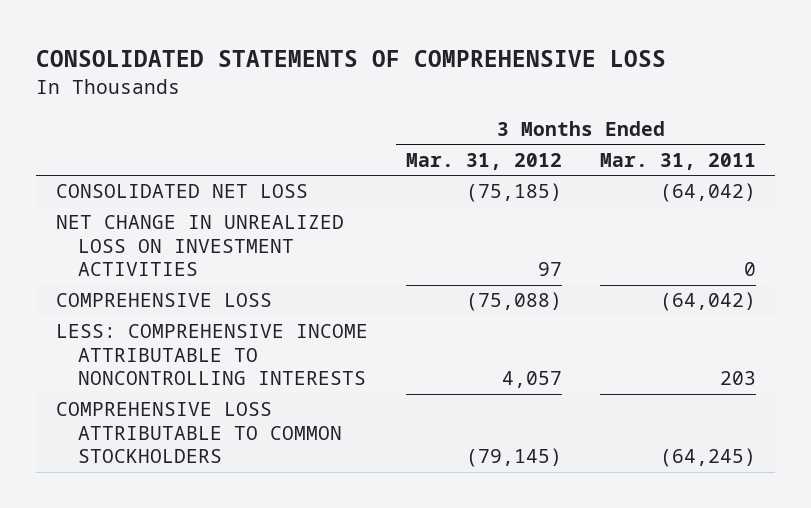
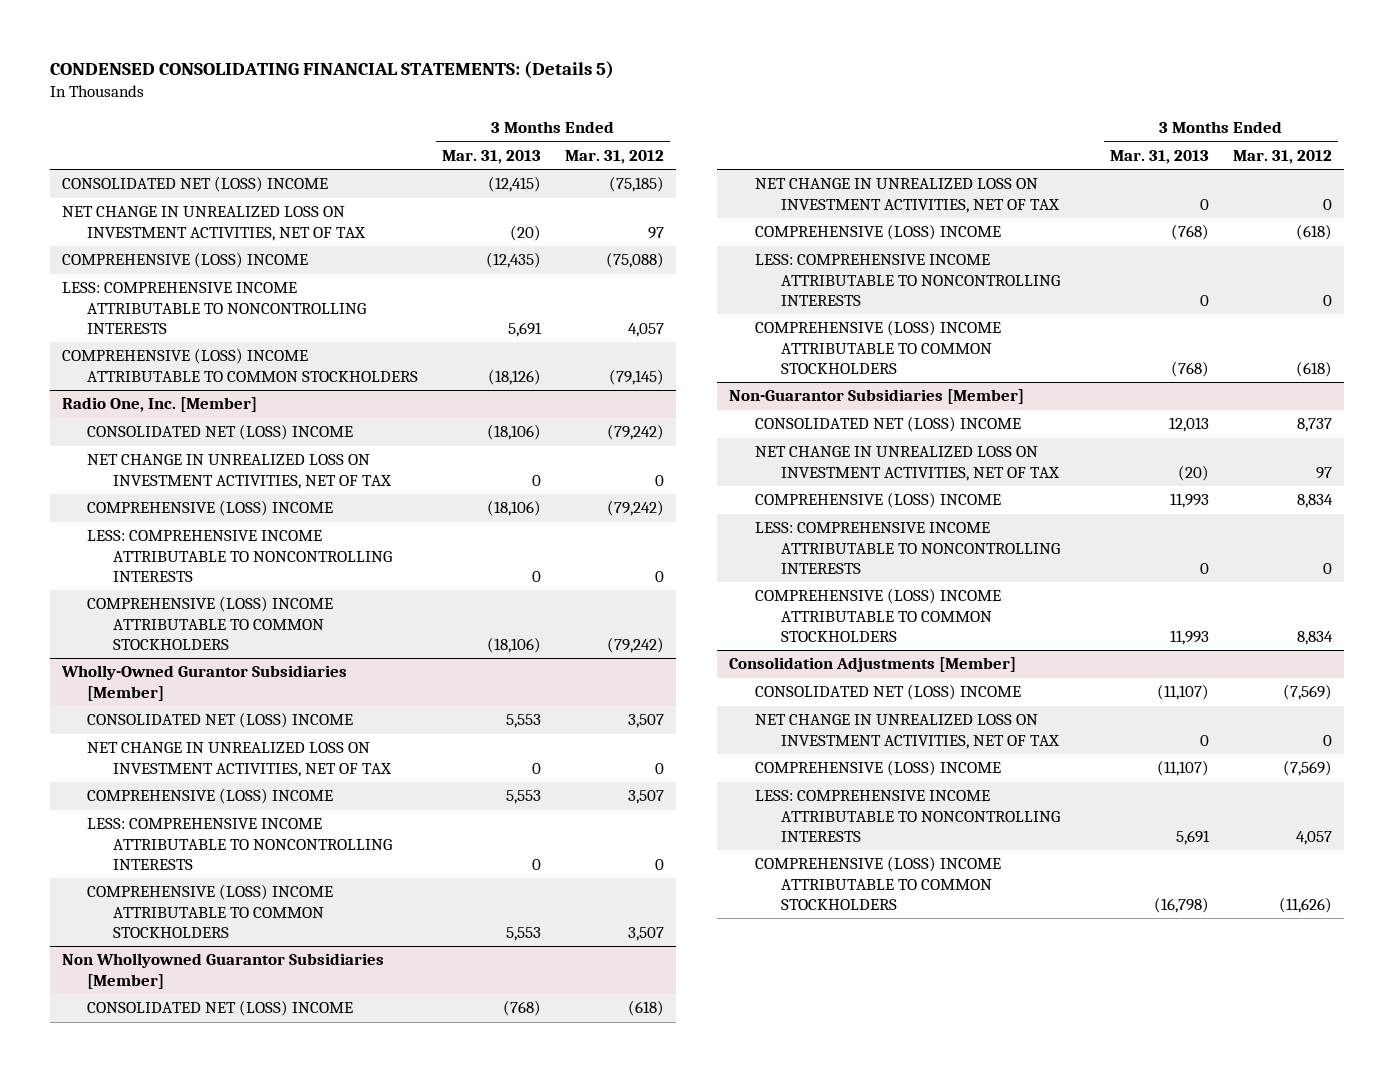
- CONSOLIDATED STATEMENTS OF COMPREHENSIVE LOSS
+ CONDENSED CONSOLIDATING FINANCIAL STATEMENTS: (Details 5)
- | 3 Months Ended Mar. 31, 2012 | 3 Months Ended Mar. 31, 2011
+ | 3 Months Ended Mar. 31, 2013 | 3 Months Ended Mar. 31, 2012
- CONSOLIDATED NET LOSS | (75,185) | (64,042)
- NET CHANGE IN UNREALIZED LOSS ON INVESTMENT ACTIVITIES | 97 | 0
- COMPREHENSIVE LOSS | (75,088) | (64,042)
+ CONSOLIDATED NET (LOSS) INCOME | (12,415) | (75,185)
+ NET CHANGE IN UNREALIZED LOSS ON INVESTMENT ACTIVITIES, NET OF TAX | (20) | 97
+ COMPREHENSIVE (LOSS) INCOME | (12,435) | (75,088)
- COMPREHENSIVE LOSS ATTRIBUTABLE TO COMMON STOCKHOLDERS | (79,145) | (64,245)
+ COMPREHENSIVE (LOSS) INCOME ATTRIBUTABLE TO COMMON STOCKHOLDERS | (18,126) | (79,145)
+ Radio One, Inc. [Member]
+ CONSOLIDATED NET (LOSS) INCOME | (18,106) | (79,242)
+ NET CHANGE IN UNREALIZED LOSS ON INVESTMENT ACTIVITIES, NET OF TAX | 0 | 0
+ COMPREHENSIVE (LOSS) INCOME | (18,106) | (79,242)
+ LESS: COMPREHENSIVE INCOME ATTRIBUTABLE TO NONCONTROLLING INTERESTS | 0 | 0
+ COMPREHENSIVE (LOSS) INCOME ATTRIBUTABLE TO COMMON STOCKHOLDERS | (18,106) | (79,242)
+ Wholly-Owned Gurantor Subsidiaries [Member]
+ CONSOLIDATED NET (LOSS) INCOME | 5,553 | 3,507
+ NET CHANGE IN UNREALIZED LOSS ON INVESTMENT ACTIVITIES, NET OF TAX | 0 | 0
+ COMPREHENSIVE (LOSS) INCOME | 5,553 | 3,507
+ LESS: COMPREHENSIVE INCOME ATTRIBUTABLE TO NONCONTROLLING INTERESTS | 0 | 0
+ COMPREHENSIVE (LOSS) INCOME ATTRIBUTABLE TO COMMON STOCKHOLDERS | 5,553 | 3,507
+ Non Whollyowned Guarantor Subsidiaries [Member]
+ CONSOLIDATED NET (LOSS) INCOME | (768) | (618)
+ NET CHANGE IN UNREALIZED LOSS ON INVESTMENT ACTIVITIES, NET OF TAX | 0 | 0
+ COMPREHENSIVE (LOSS) INCOME | (768) | (618)
+ LESS: COMPREHENSIVE INCOME ATTRIBUTABLE TO NONCONTROLLING INTERESTS | 0 | 0
+ COMPREHENSIVE (LOSS) INCOME ATTRIBUTABLE TO COMMON STOCKHOLDERS | (768) | (618)
+ Non-Guarantor Subsidiaries [Member]
+ CONSOLIDATED NET (LOSS) INCOME | 12,013 | 8,737
+ NET CHANGE IN UNREALIZED LOSS ON INVESTMENT ACTIVITIES, NET OF TAX | (20) | 97
+ COMPREHENSIVE (LOSS) INCOME | 11,993 | 8,834
+ LESS: COMPREHENSIVE INCOME ATTRIBUTABLE TO NONCONTROLLING INTERESTS | 0 | 0
+ COMPREHENSIVE (LOSS) INCOME ATTRIBUTABLE TO COMMON STOCKHOLDERS | 11,993 | 8,834
+ Consolidation Adjustments [Member]
+ CONSOLIDATED NET (LOSS) INCOME | (11,107) | (7,569)
+ NET CHANGE IN UNREALIZED LOSS ON INVESTMENT ACTIVITIES, NET OF TAX | 0 | 0
+ COMPREHENSIVE (LOSS) INCOME | (11,107) | (7,569)
+ LESS: COMPREHENSIVE INCOME ATTRIBUTABLE TO NONCONTROLLING INTERESTS | 5,691 | 4,057
+ COMPREHENSIVE (LOSS) INCOME ATTRIBUTABLE TO COMMON STOCKHOLDERS | (16,798) | (11,626)

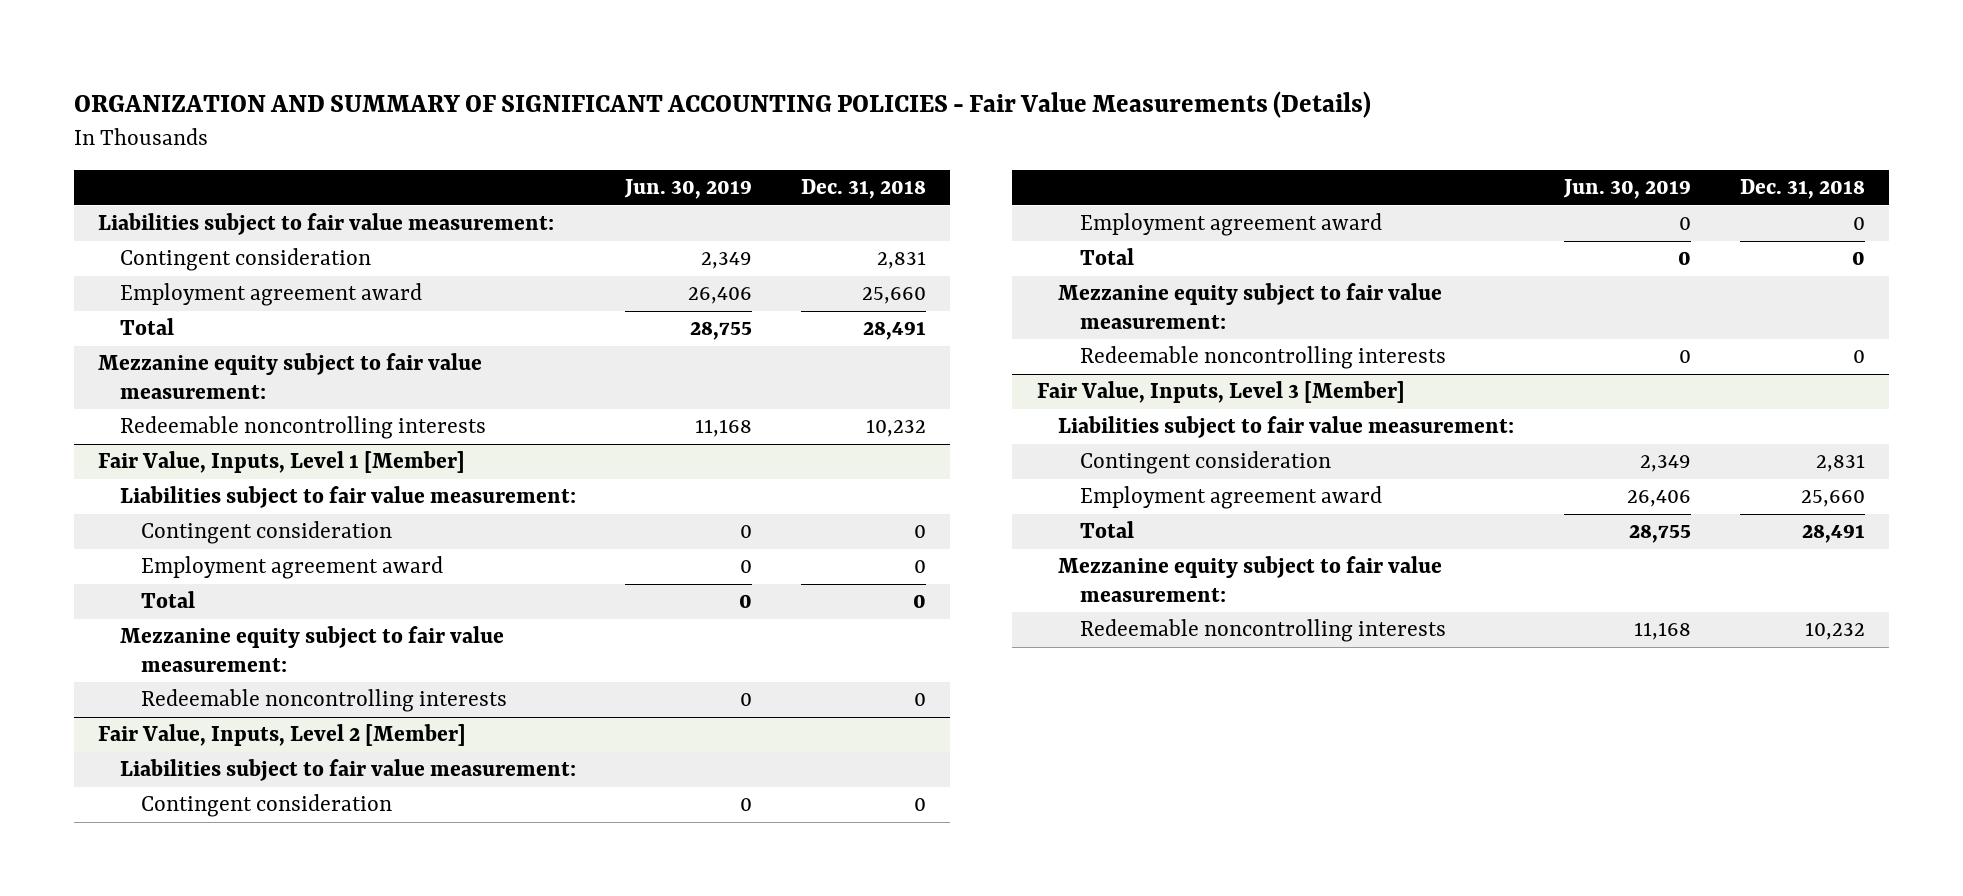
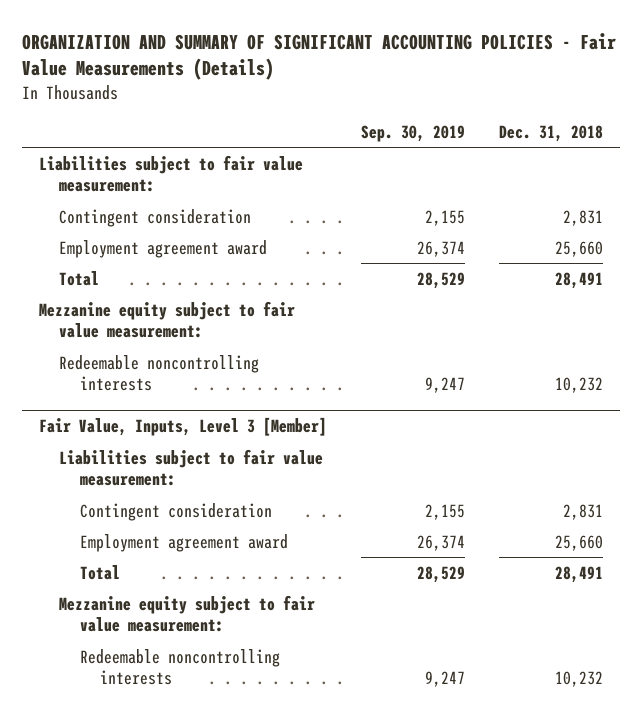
- | Jun. 30, 2019 | Dec. 31, 2018
+ | Sep. 30, 2019 | Dec. 31, 2018
- Fair Value, Inputs, Level 1 [Member]
- Liabilities subject to fair value measurement:
- Contingent consideration | 0 | 0
- Employment agreement award | 0 | 0
- Total | 0 | 0
- Mezzanine equity subject to fair value measurement:
- Redeemable noncontrolling interests | 0 | 0
- Fair Value, Inputs, Level 2 [Member]
- Liabilities subject to fair value measurement:
- Contingent consideration | 0 | 0
- Employment agreement award | 0 | 0
- Total | 0 | 0
- Mezzanine equity subject to fair value measurement:
- Redeemable noncontrolling interests | 0 | 0

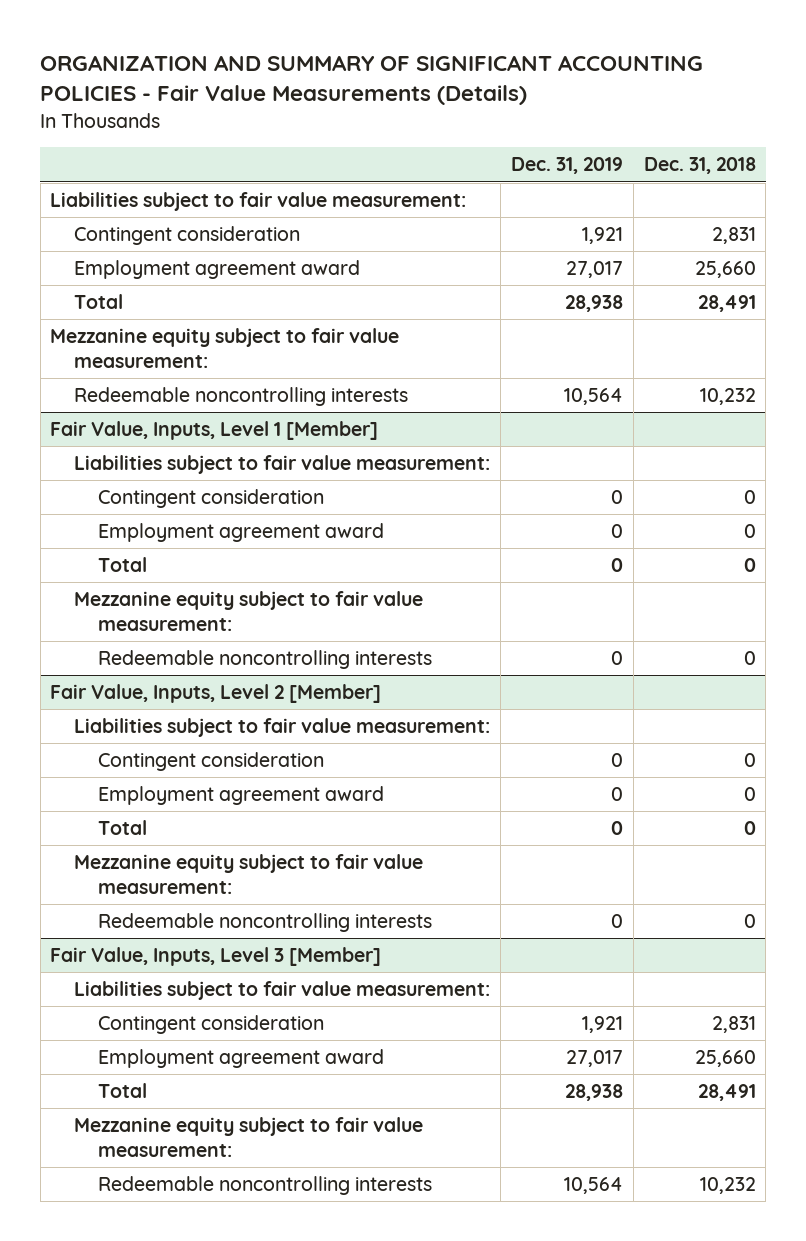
- | Sep. 30, 2019 | Dec. 31, 2018
+ | Dec. 31, 2019 | Dec. 31, 2018
+ Fair Value, Inputs, Level 1 [Member]
+ Liabilities subject to fair value measurement:
+ Contingent consideration | 0 | 0
+ Employment agreement award | 0 | 0
+ Total | 0 | 0
+ Mezzanine equity subject to fair value measurement:
+ Redeemable noncontrolling interests | 0 | 0
+ Fair Value, Inputs, Level 2 [Member]
+ Liabilities subject to fair value measurement:
+ Contingent consideration | 0 | 0
+ Employment agreement award | 0 | 0
+ Total | 0 | 0
+ Mezzanine equity subject to fair value measurement:
+ Redeemable noncontrolling interests | 0 | 0

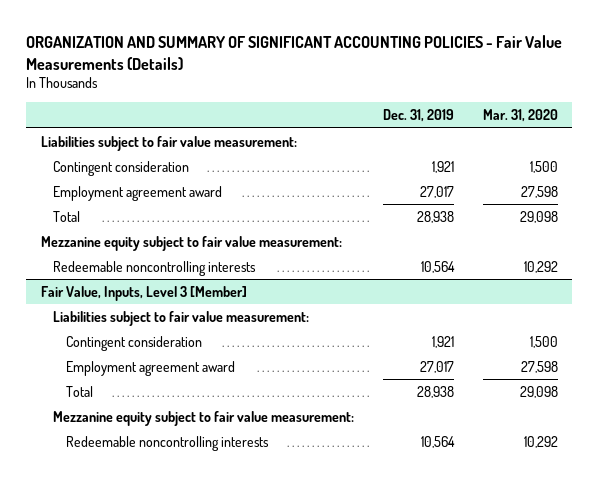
- | Dec. 31, 2019 | Dec. 31, 2018
+ | Dec. 31, 2019 | Mar. 31, 2020
- Fair Value, Inputs, Level 1 [Member]
- Liabilities subject to fair value measurement:
- Contingent consideration | 0 | 0
- Employment agreement award | 0 | 0
- Total | 0 | 0
- Mezzanine equity subject to fair value measurement:
- Redeemable noncontrolling interests | 0 | 0
- Fair Value, Inputs, Level 2 [Member]
- Liabilities subject to fair value measurement:
- Contingent consideration | 0 | 0
- Employment agreement award | 0 | 0
- Total | 0 | 0
- Mezzanine equity subject to fair value measurement:
- Redeemable noncontrolling interests | 0 | 0

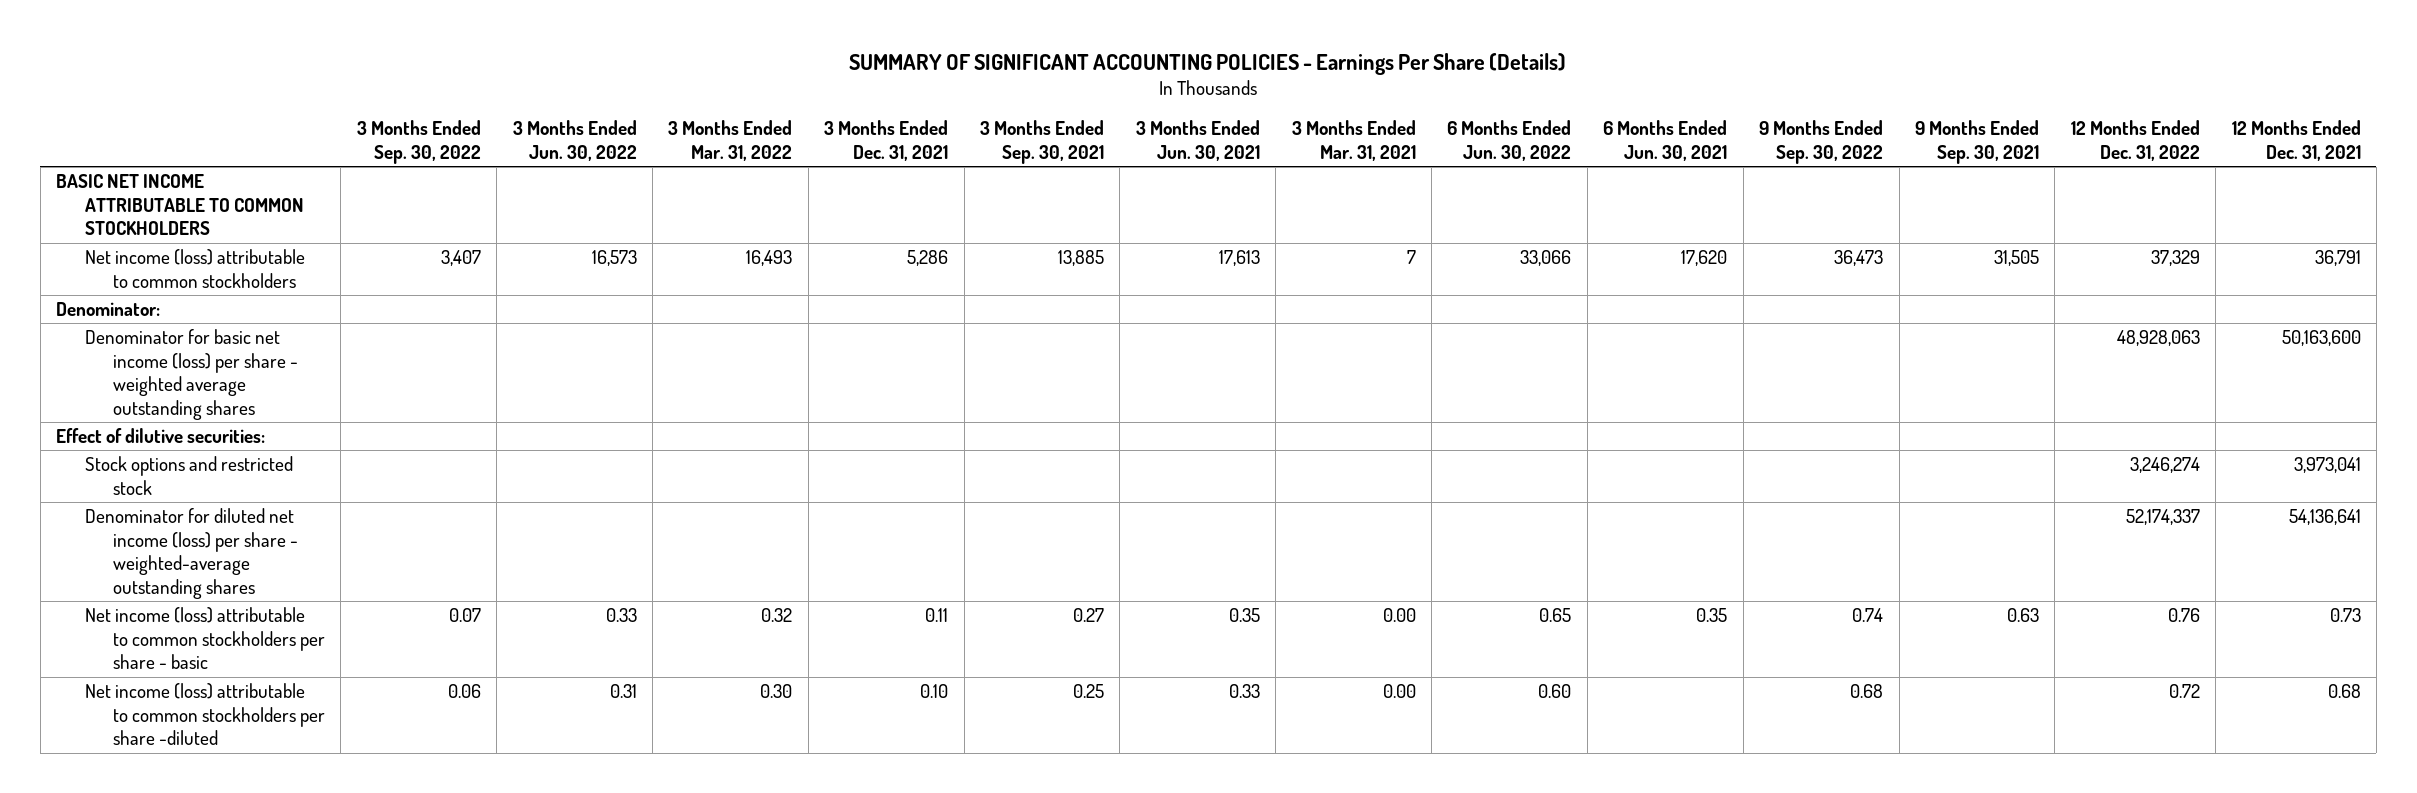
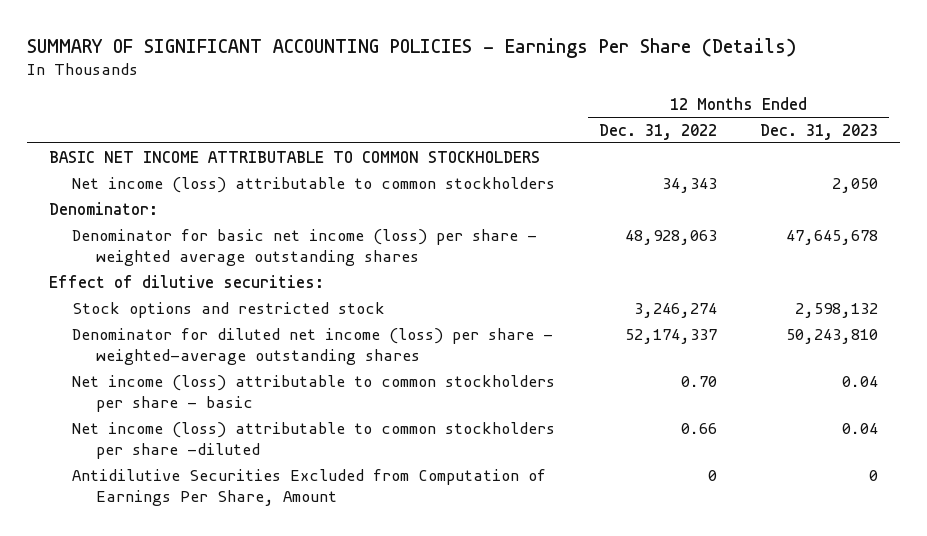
- | 3 Months Ended Sep. 30, 2022 | 3 Months Ended Jun. 30, 2022 | 3 Months Ended Mar. 31, 2022 | 3 Months Ended Dec. 31, 2021 | 3 Months Ended Sep. 30, 2021 | 3 Months Ended Jun. 30, 2021 | 3 Months Ended Mar. 31, 2021 | 6 Months Ended Jun. 30, 2022 | 6 Months Ended Jun. 30, 2021 | 9 Months Ended Sep. 30, 2022 | 9 Months Ended Sep. 30, 2021 | 12 Months Ended Dec. 31, 2022 | 12 Months Ended Dec. 31, 2021
+ | 12 Months Ended Dec. 31, 2022 | 12 Months Ended Dec. 31, 2023
- Net income (loss) attributable to common stockholders | 3,407 | 16,573 | 16,493 | 5,286 | 13,885 | 17,613 | 7 | 33,066 | 17,620 | 36,473 | 31,505 | 37,329 | 36,791
+ Net income (loss) attributable to common stockholders | 34,343 | 2,050
- Net income (loss) attributable to common stockholders per share - basic | 0.07 | 0.33 | 0.32 | 0.11 | 0.27 | 0.35 | 0.00 | 0.65 | 0.35 | 0.74 | 0.63 | 0.76 | 0.73
- Net income (loss) attributable to common stockholders per share -diluted | 0.06 | 0.31 | 0.30 | 0.10 | 0.25 | 0.33 | 0.00 | 0.60 | | 0.68 | | 0.72 | 0.68
+ Net income (loss) attributable to common stockholders per share - basic | 0.70 | 0.04
+ Net income (loss) attributable to common stockholders per share -diluted | 0.66 | 0.04
+ Antidilutive Securities Excluded from Computation of Earnings Per Share, Amount | 0 | 0

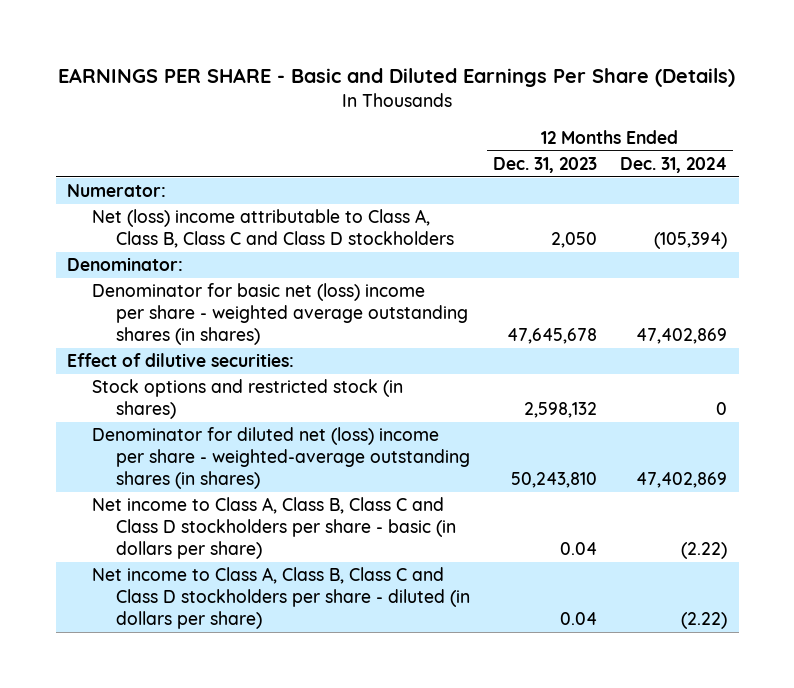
- SUMMARY OF SIGNIFICANT ACCOUNTING POLICIES - Earnings Per Share (Details)
+ EARNINGS PER SHARE - Basic and Diluted Earnings Per Share (Details)
- | 12 Months Ended Dec. 31, 2022 | 12 Months Ended Dec. 31, 2023
+ | 12 Months Ended Dec. 31, 2023 | 12 Months Ended Dec. 31, 2024
- BASIC NET INCOME ATTRIBUTABLE TO COMMON STOCKHOLDERS
- Net income (loss) attributable to common stockholders | 34,343 | 2,050
+ Numerator:
+ Net (loss) income attributable to Class A, Class B, Class C and Class D stockholders | 2,050 | (105,394)
- Denominator for basic net income (loss) per share - weighted average outstanding shares | 48,928,063 | 47,645,678
+ Denominator for basic net (loss) income per share - weighted average outstanding shares (in shares) | 47,645,678 | 47,402,869
- Stock options and restricted stock | 3,246,274 | 2,598,132
- Denominator for diluted net income (loss) per share - weighted-average outstanding shares | 52,174,337 | 50,243,810
- Net income (loss) attributable to common stockholders per share - basic | 0.70 | 0.04
- Net income (loss) attributable to common stockholders per share -diluted | 0.66 | 0.04
- Antidilutive Securities Excluded from Computation of Earnings Per Share, Amount | 0 | 0
+ Stock options and restricted stock (in shares) | 2,598,132 | 0
+ Denominator for diluted net (loss) income per share - weighted-average outstanding shares (in shares) | 50,243,810 | 47,402,869
+ Net income to Class A, Class B, Class C and Class D stockholders per share - basic (in dollars per share) | 0.04 | (2.22)
+ Net income to Class A, Class B, Class C and Class D stockholders per share - diluted (in dollars per share) | 0.04 | (2.22)

